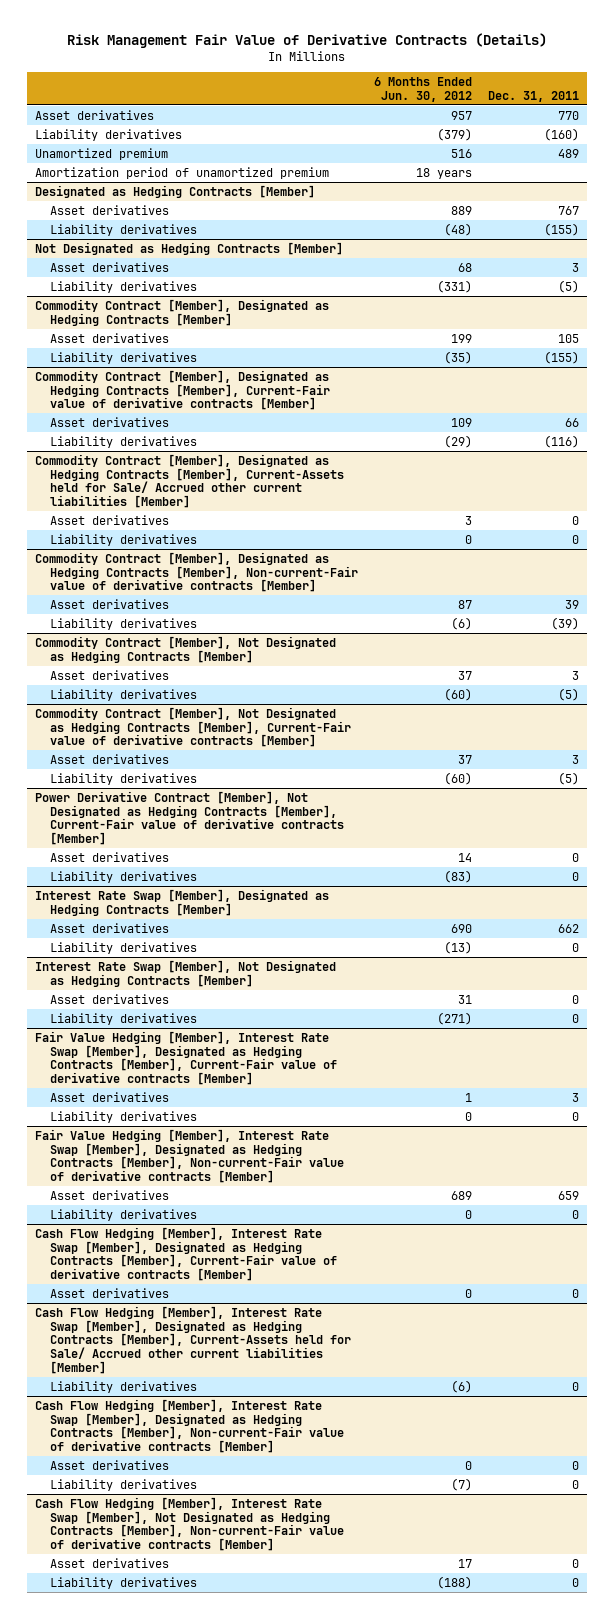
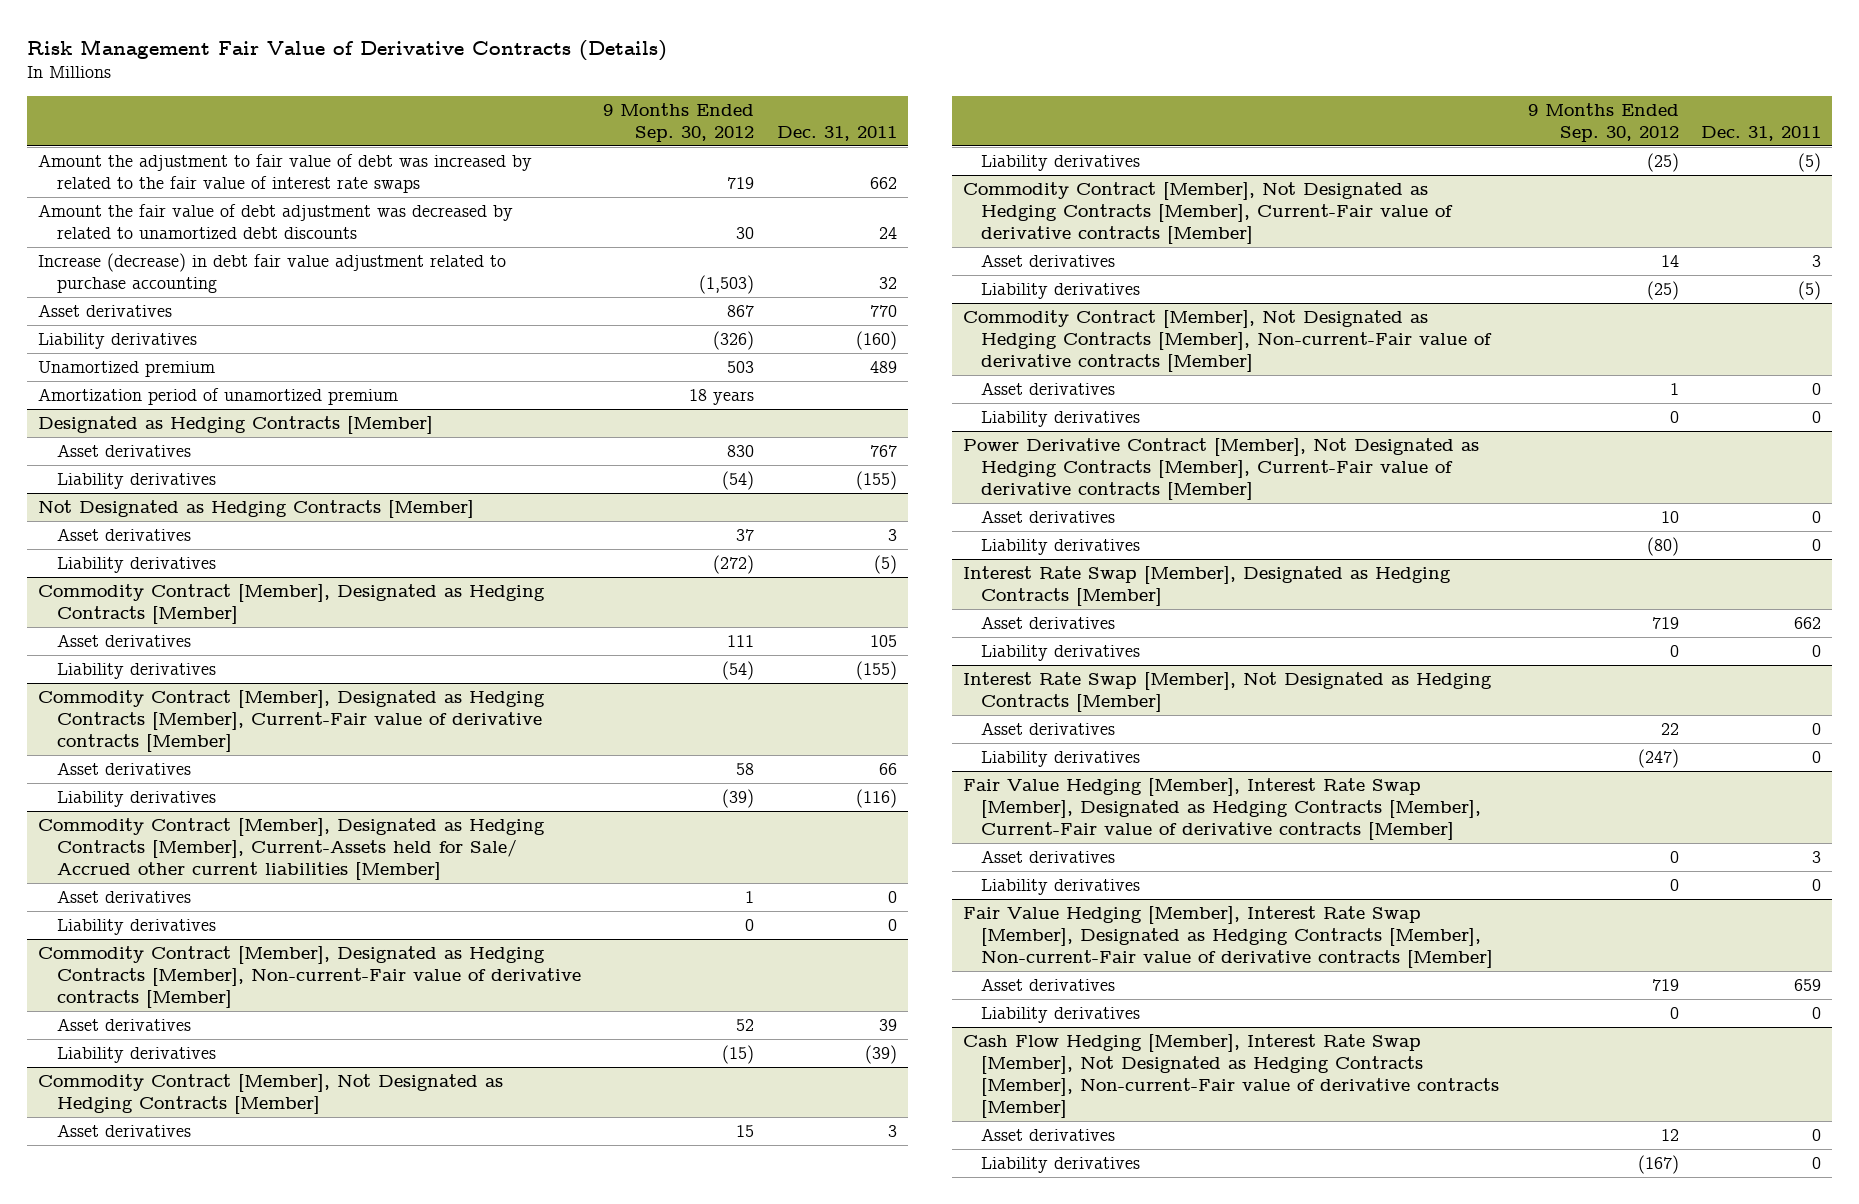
- | 6 Months Ended Jun. 30, 2012 | Dec. 31, 2011
+ | 9 Months Ended Sep. 30, 2012 | Dec. 31, 2011
+ Amount the adjustment to fair value of debt was increased by related to the fair value of interest rate swaps | 719 | 662
+ Amount the fair value of debt adjustment was decreased by related to unamortized debt discounts | 30 | 24
+ Increase (decrease) in debt fair value adjustment related to purchase accounting | (1,503) | 32
+ Commodity Contract [Member], Not Designated as Hedging Contracts [Member], Non-current-Fair value of derivative contracts [Member]
+ Asset derivatives | 1 | 0
+ Liability derivatives | 0 | 0
- Cash Flow Hedging [Member], Interest Rate Swap [Member], Designated as Hedging Contracts [Member], Current-Fair value of derivative contracts [Member]
- Asset derivatives | 0 | 0
- Cash Flow Hedging [Member], Interest Rate Swap [Member], Designated as Hedging Contracts [Member], Current-Assets held for Sale/ Accrued other current liabilities [Member]
- Liability derivatives | (6) | 0
- Cash Flow Hedging [Member], Interest Rate Swap [Member], Designated as Hedging Contracts [Member], Non-current-Fair value of derivative contracts [Member]
- Asset derivatives | 0 | 0
- Liability derivatives | (7) | 0

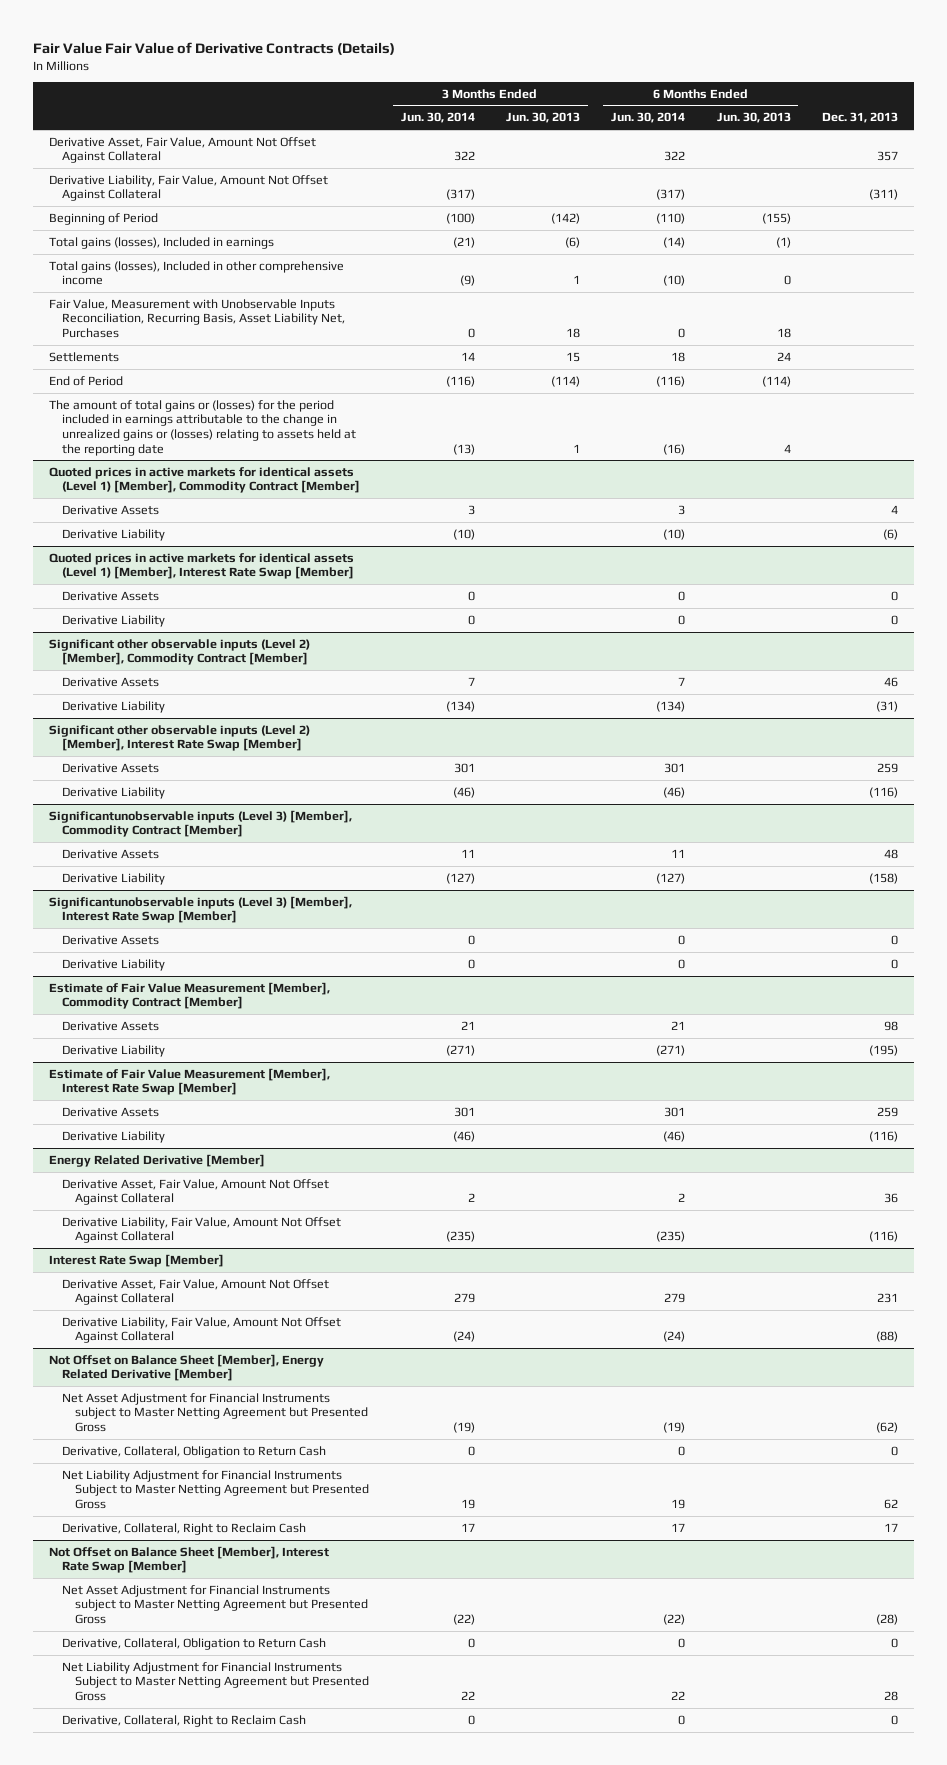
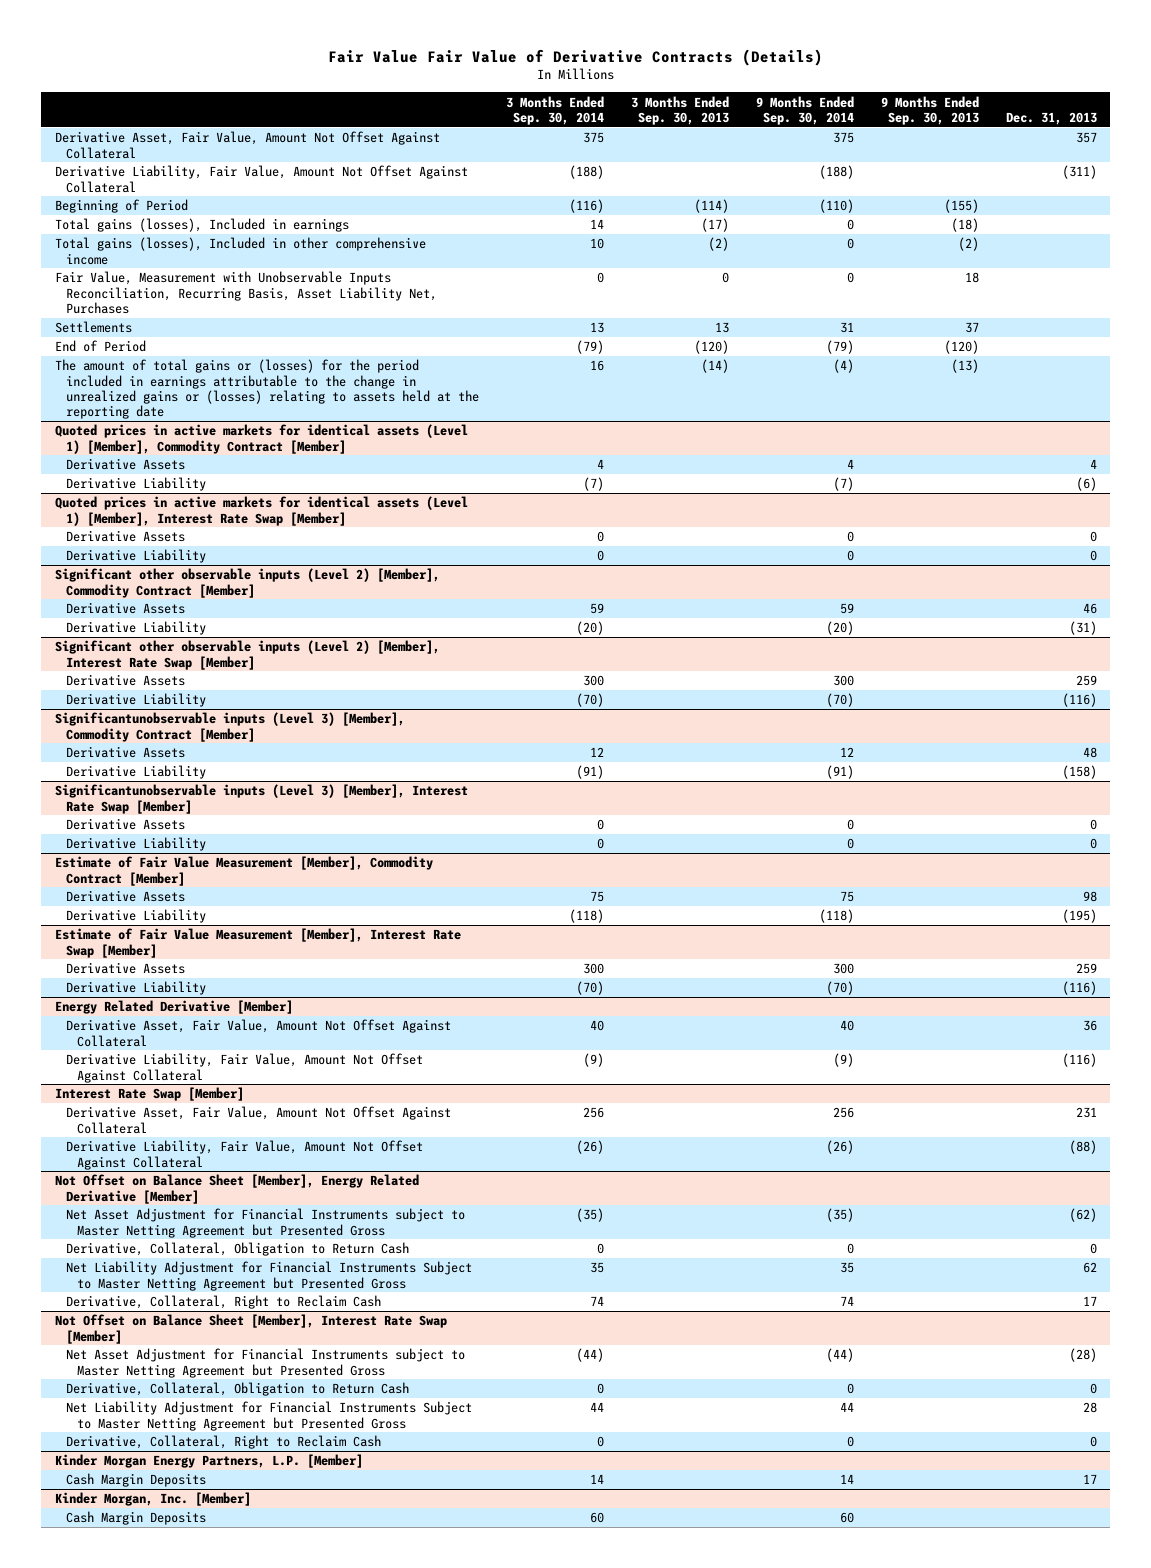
- | 3 Months Ended Jun. 30, 2014 | 3 Months Ended Jun. 30, 2013 | 6 Months Ended Jun. 30, 2014 | 6 Months Ended Jun. 30, 2013 | Dec. 31, 2013
+ | 3 Months Ended Sep. 30, 2014 | 3 Months Ended Sep. 30, 2013 | 9 Months Ended Sep. 30, 2014 | 9 Months Ended Sep. 30, 2013 | Dec. 31, 2013
+ Kinder Morgan Energy Partners, L.P. [Member]
+ Cash Margin Deposits | 14 | | 14 | | 17
+ Kinder Morgan, Inc. [Member]
+ Cash Margin Deposits | 60 | | 60 | |

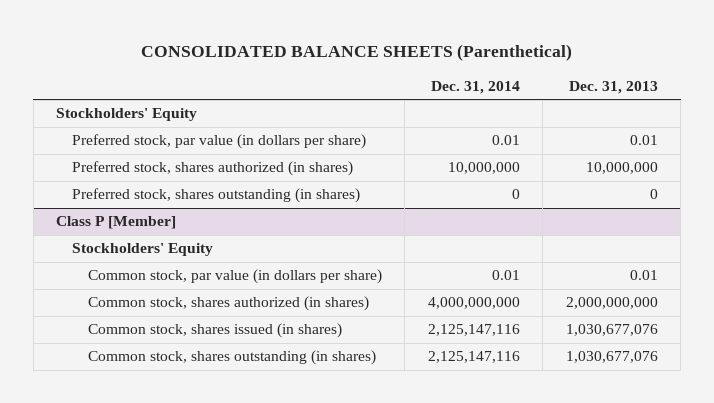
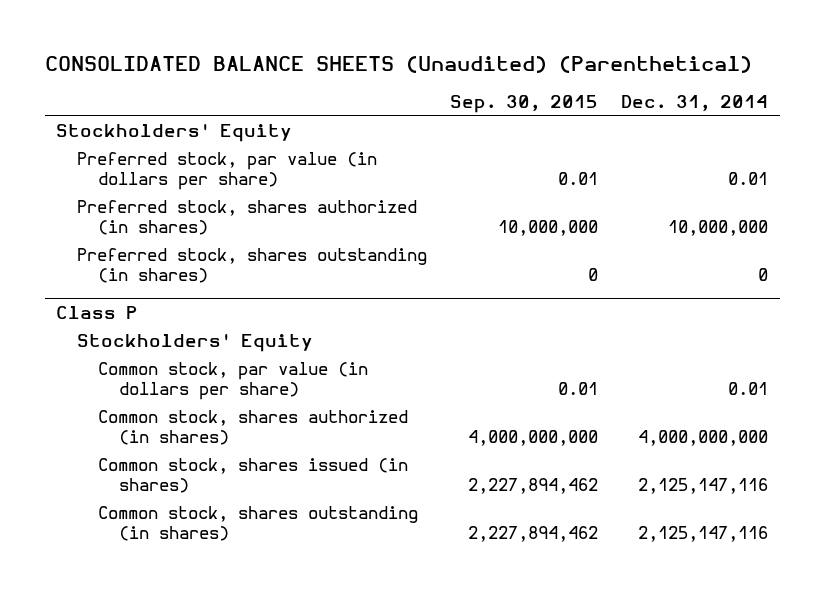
- CONSOLIDATED BALANCE SHEETS (Parenthetical)
+ CONSOLIDATED BALANCE SHEETS (Unaudited) (Parenthetical)
- | Dec. 31, 2014 | Dec. 31, 2013
+ | Sep. 30, 2015 | Dec. 31, 2014
- Class P [Member]
+ Class P

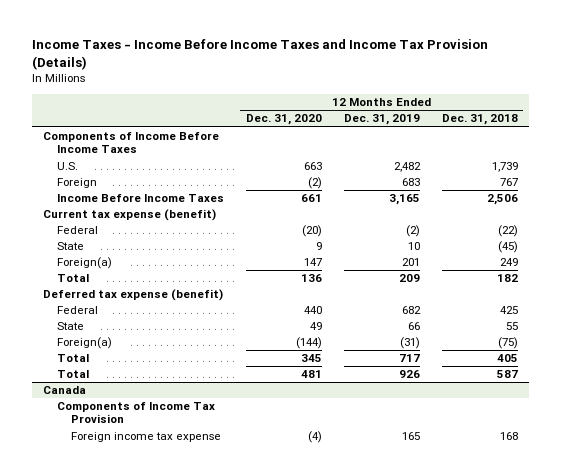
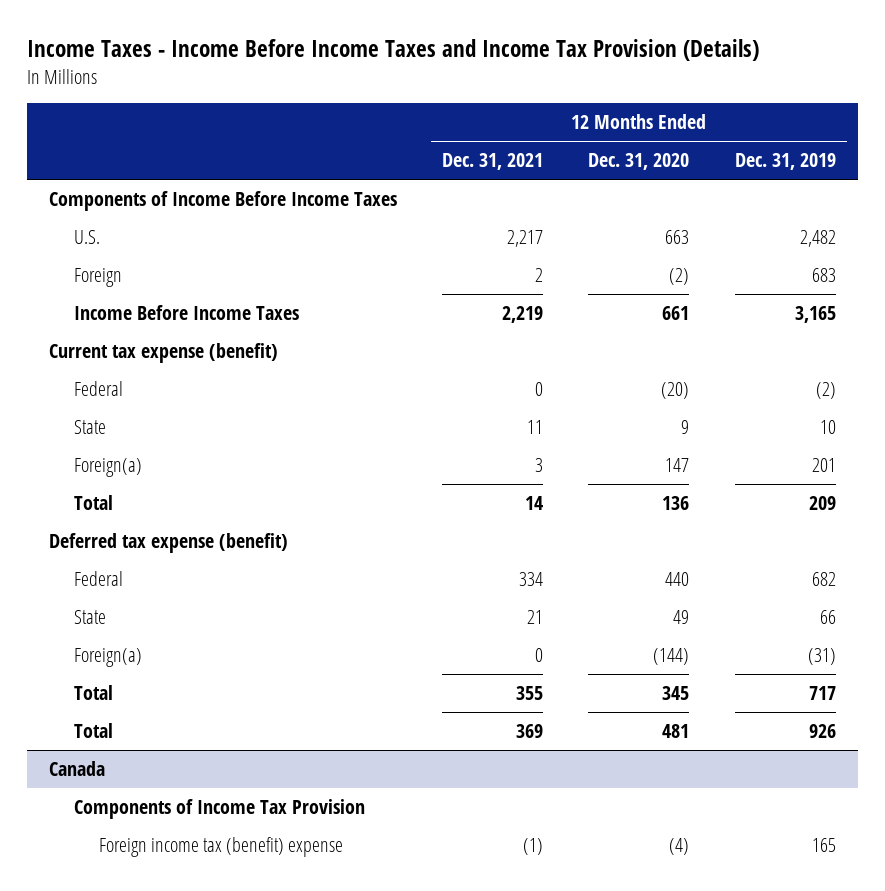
- | 12 Months Ended Dec. 31, 2020 | 12 Months Ended Dec. 31, 2019 | 12 Months Ended Dec. 31, 2018
+ | 12 Months Ended Dec. 31, 2021 | 12 Months Ended Dec. 31, 2020 | 12 Months Ended Dec. 31, 2019
@ Canada
- Foreign income tax expense | (4) | 165 | 168
+ Foreign income tax (benefit) expense | (1) | (4) | 165

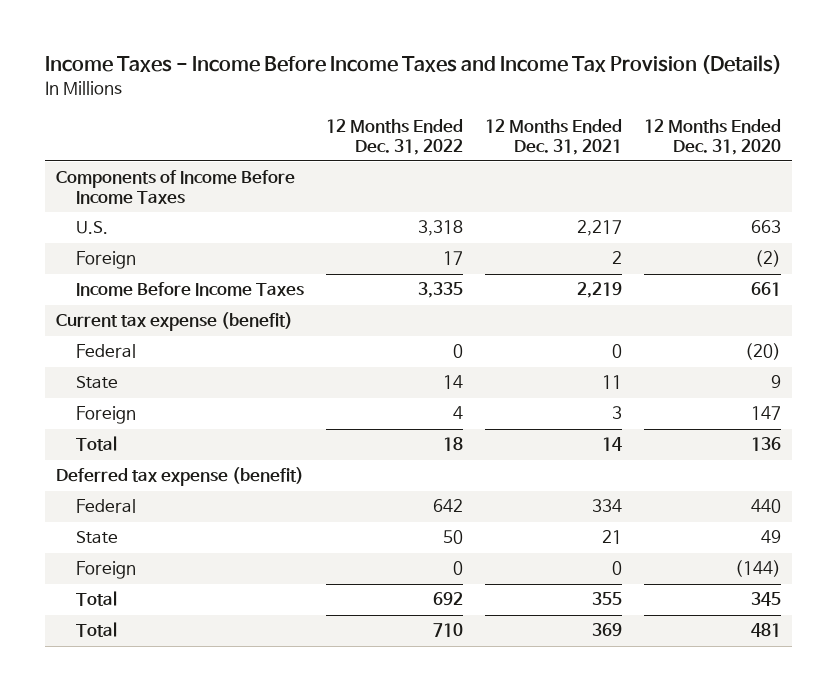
- | 12 Months Ended Dec. 31, 2021 | 12 Months Ended Dec. 31, 2020 | 12 Months Ended Dec. 31, 2019
+ | 12 Months Ended Dec. 31, 2022 | 12 Months Ended Dec. 31, 2021 | 12 Months Ended Dec. 31, 2020
- Foreign(a) | 3 | 147 | 201
+ Foreign | 4 | 3 | 147
- Foreign(a) | 0 | (144) | (31)
+ Foreign | 0 | 0 | (144)
- Canada
- Components of Income Tax Provision
- Foreign income tax (benefit) expense | (1) | (4) | 165

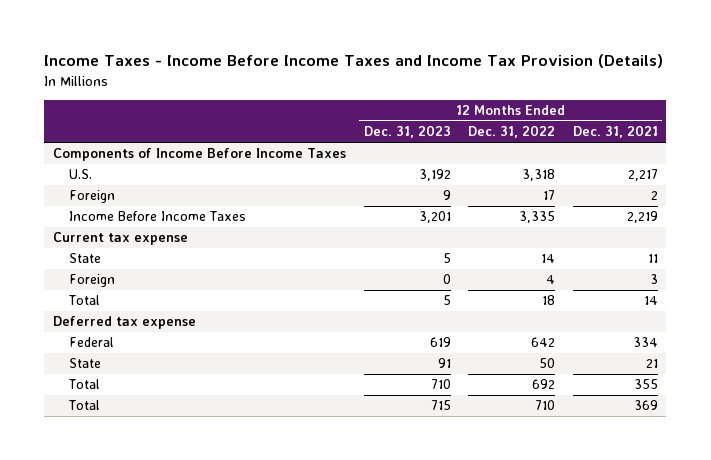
- | 12 Months Ended Dec. 31, 2022 | 12 Months Ended Dec. 31, 2021 | 12 Months Ended Dec. 31, 2020
+ | 12 Months Ended Dec. 31, 2023 | 12 Months Ended Dec. 31, 2022 | 12 Months Ended Dec. 31, 2021
- Current tax expense (benefit)
- Federal | 0 | 0 | (20)
+ Current tax expense
- Deferred tax expense (benefit)
+ Deferred tax expense
- Foreign | 0 | 0 | (144)

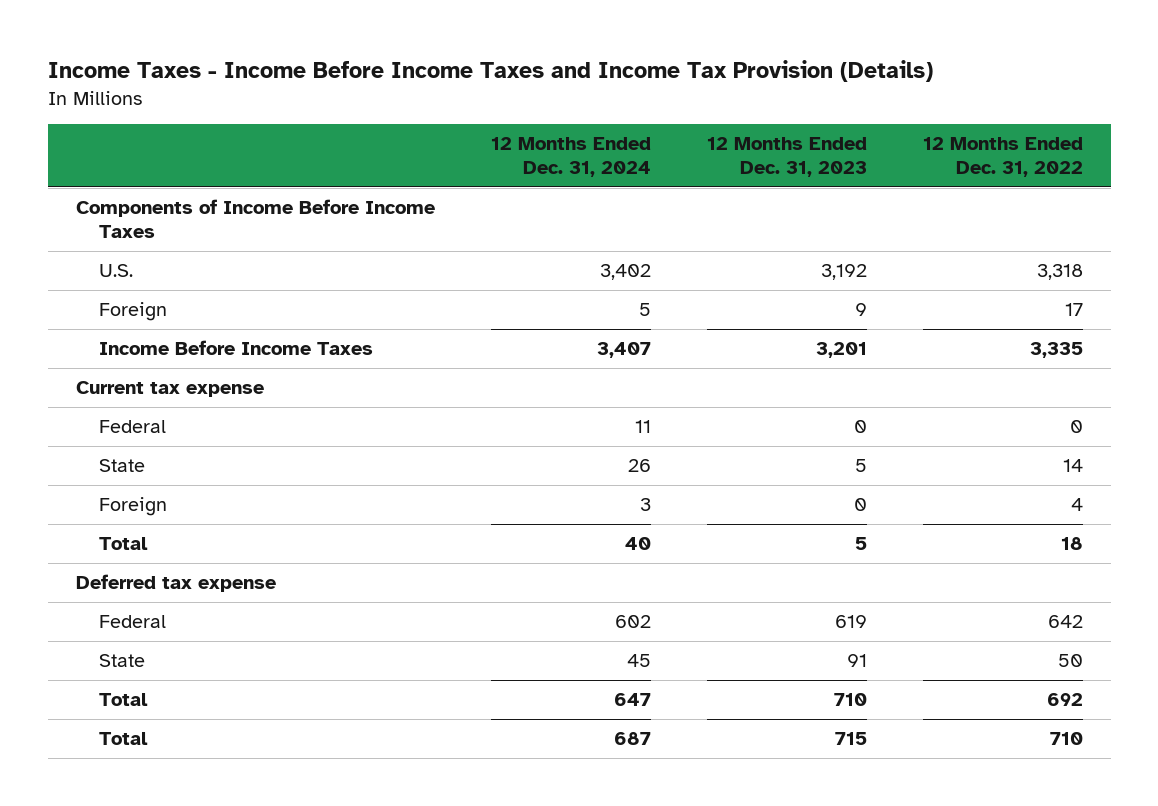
- | 12 Months Ended Dec. 31, 2023 | 12 Months Ended Dec. 31, 2022 | 12 Months Ended Dec. 31, 2021
+ | 12 Months Ended Dec. 31, 2024 | 12 Months Ended Dec. 31, 2023 | 12 Months Ended Dec. 31, 2022
+ Federal | 11 | 0 | 0

